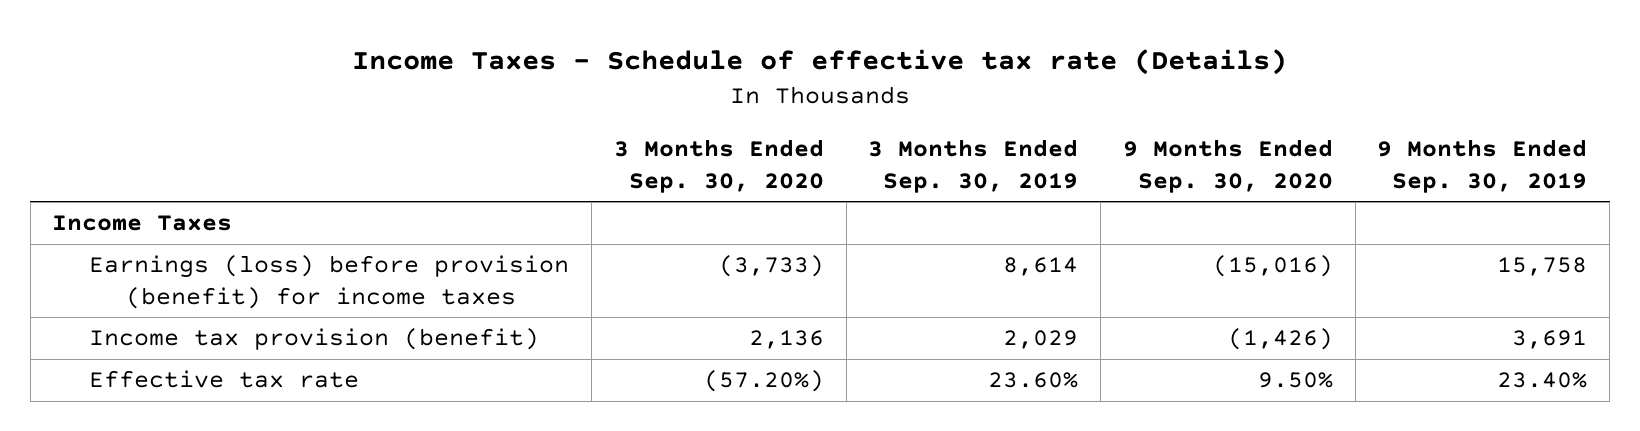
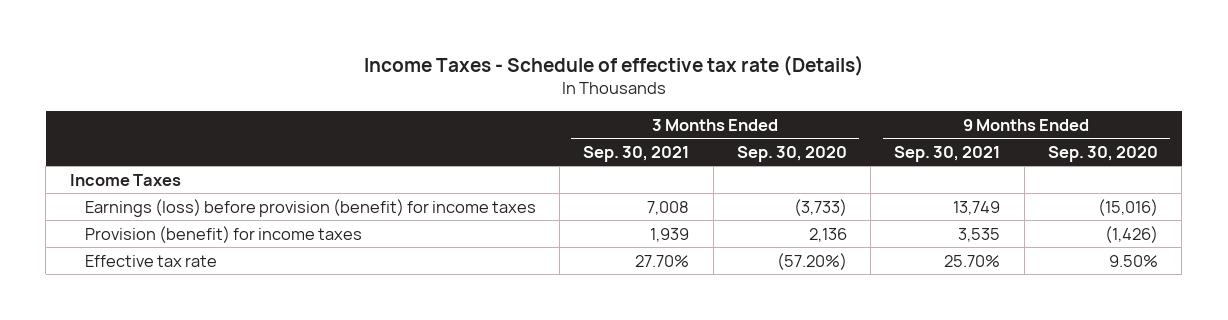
- | 3 Months Ended Sep. 30, 2020 | 3 Months Ended Sep. 30, 2019 | 9 Months Ended Sep. 30, 2020 | 9 Months Ended Sep. 30, 2019
+ | 3 Months Ended Sep. 30, 2021 | 3 Months Ended Sep. 30, 2020 | 9 Months Ended Sep. 30, 2021 | 9 Months Ended Sep. 30, 2020
- Income tax provision (benefit) | 2,136 | 2,029 | (1,426) | 3,691
+ Provision (benefit) for income taxes | 1,939 | 2,136 | 3,535 | (1,426)

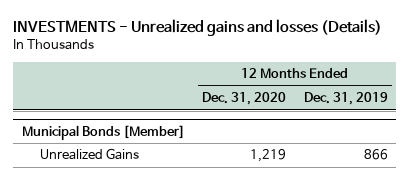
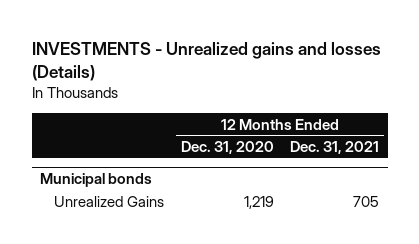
- | 12 Months Ended Dec. 31, 2020 | 12 Months Ended Dec. 31, 2019
+ | 12 Months Ended Dec. 31, 2020 | 12 Months Ended Dec. 31, 2021
- Municipal Bonds [Member]
+ Municipal bonds

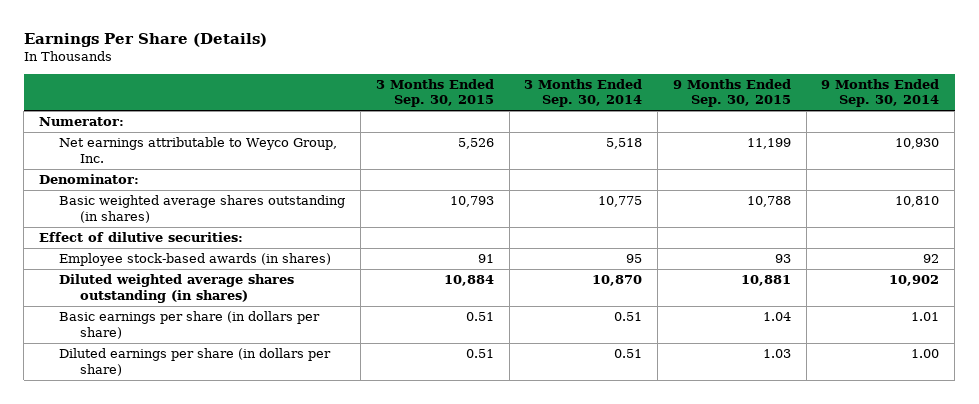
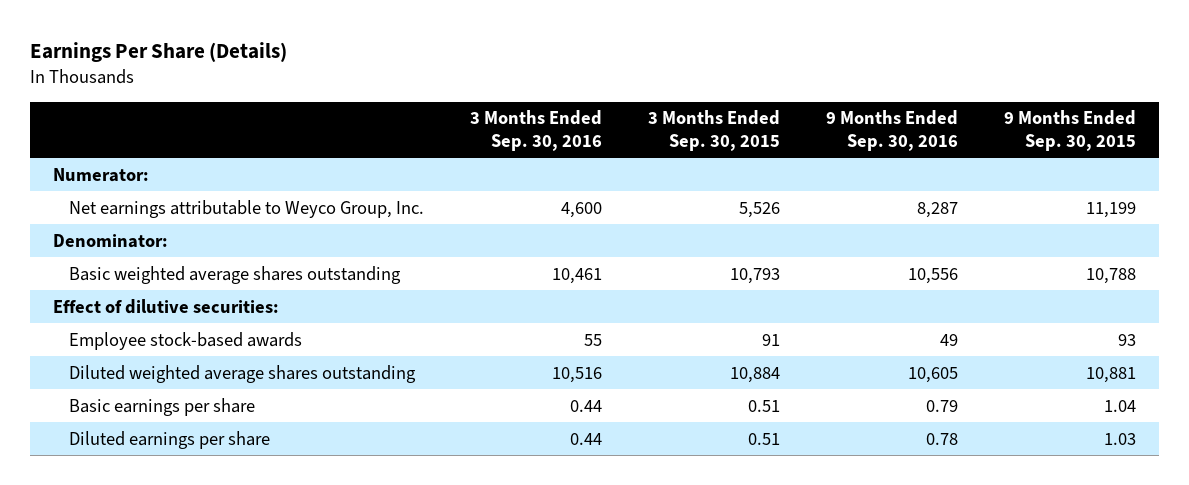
- | 3 Months Ended Sep. 30, 2015 | 3 Months Ended Sep. 30, 2014 | 9 Months Ended Sep. 30, 2015 | 9 Months Ended Sep. 30, 2014
+ | 3 Months Ended Sep. 30, 2016 | 3 Months Ended Sep. 30, 2015 | 9 Months Ended Sep. 30, 2016 | 9 Months Ended Sep. 30, 2015
- Basic weighted average shares outstanding (in shares) | 10,793 | 10,775 | 10,788 | 10,810
+ Basic weighted average shares outstanding | 10,461 | 10,793 | 10,556 | 10,788
- Employee stock-based awards (in shares) | 91 | 95 | 93 | 92
- Diluted weighted average shares outstanding (in shares) | 10,884 | 10,870 | 10,881 | 10,902
- Basic earnings per share (in dollars per share) | 0.51 | 0.51 | 1.04 | 1.01
- Diluted earnings per share (in dollars per share) | 0.51 | 0.51 | 1.03 | 1.00
+ Employee stock-based awards | 55 | 91 | 49 | 93
+ Diluted weighted average shares outstanding | 10,516 | 10,884 | 10,605 | 10,881
+ Basic earnings per share | 0.44 | 0.51 | 0.79 | 1.04
+ Diluted earnings per share | 0.44 | 0.51 | 0.78 | 1.03

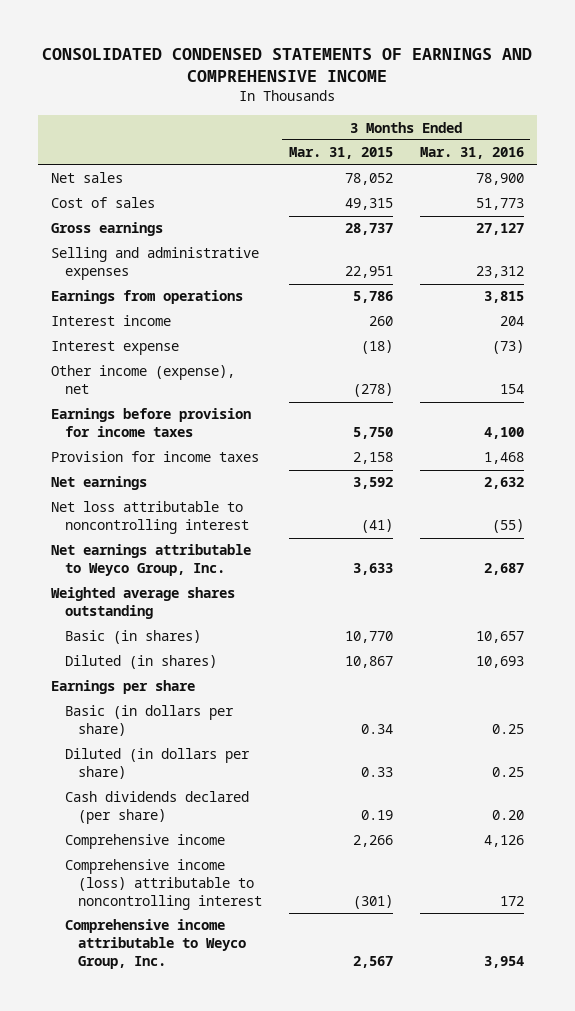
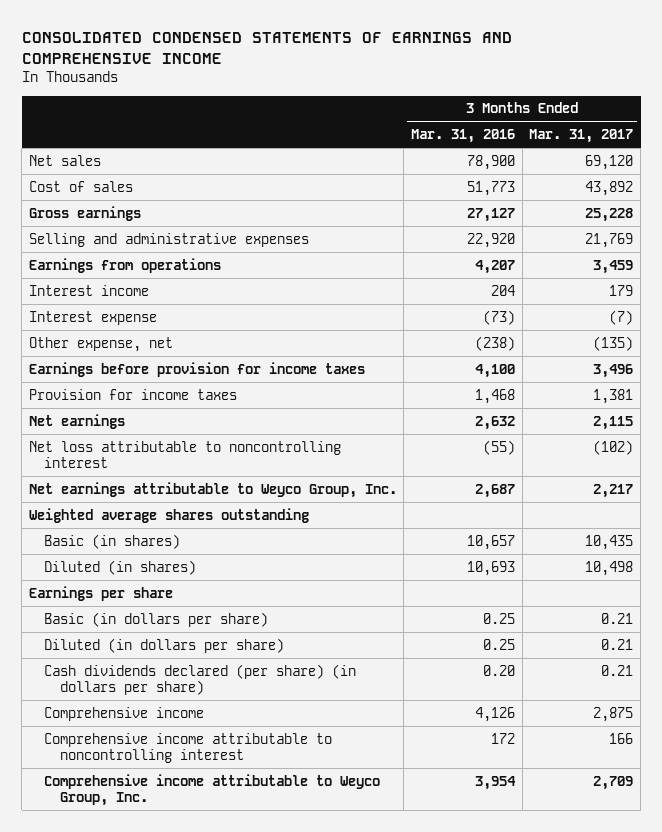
- | 3 Months Ended Mar. 31, 2015 | 3 Months Ended Mar. 31, 2016
+ | 3 Months Ended Mar. 31, 2016 | 3 Months Ended Mar. 31, 2017
- Selling and administrative expenses | 22,951 | 23,312
- Earnings from operations | 5,786 | 3,815
+ Selling and administrative expenses | 22,920 | 21,769
+ Earnings from operations | 4,207 | 3,459
- Other income (expense), net | (278) | 154
+ Other expense, net | (238) | (135)
- Cash dividends declared (per share) | 0.19 | 0.20
+ Cash dividends declared (per share) (in dollars per share) | 0.20 | 0.21
- Comprehensive income (loss) attributable to noncontrolling interest | (301) | 172
+ Comprehensive income attributable to noncontrolling interest | 172 | 166

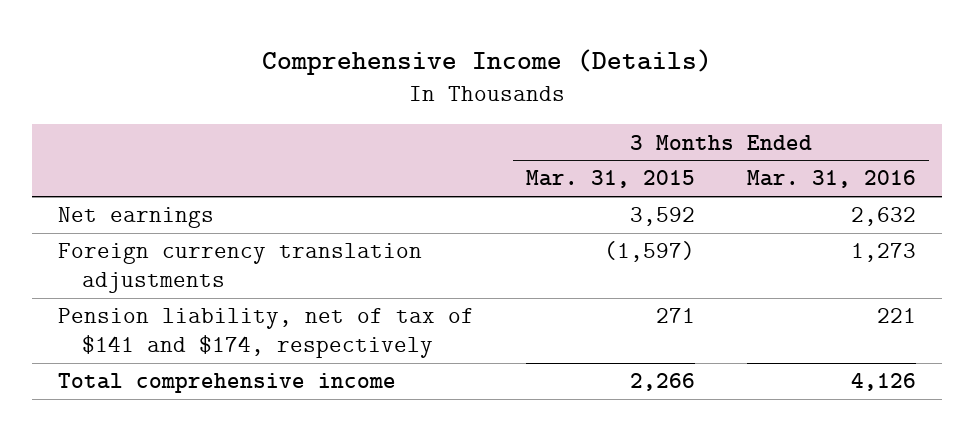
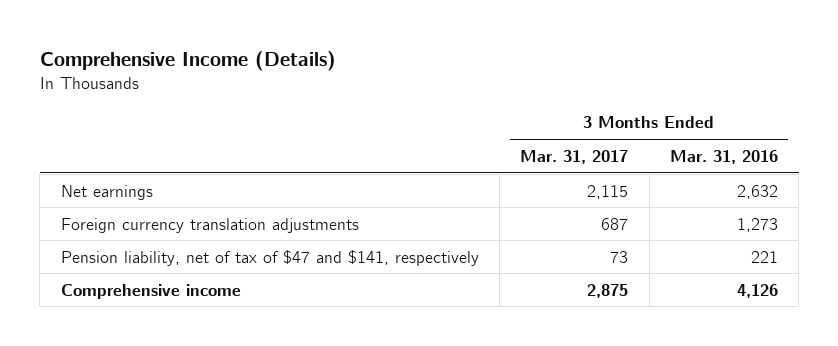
- | 3 Months Ended Mar. 31, 2015 | 3 Months Ended Mar. 31, 2016
+ | 3 Months Ended Mar. 31, 2017 | 3 Months Ended Mar. 31, 2016
- Pension liability, net of tax of $141 and $174, respectively | 271 | 221
- Total comprehensive income | 2,266 | 4,126
+ Pension liability, net of tax of $47 and $141, respectively | 73 | 221
+ Comprehensive income | 2,875 | 4,126

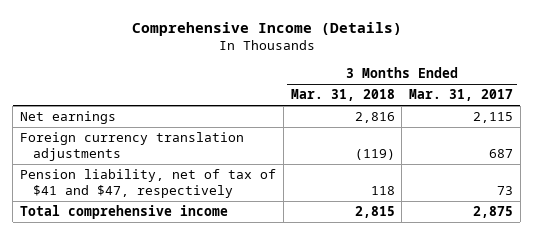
- | 3 Months Ended Mar. 31, 2017 | 3 Months Ended Mar. 31, 2016
+ | 3 Months Ended Mar. 31, 2018 | 3 Months Ended Mar. 31, 2017
- Pension liability, net of tax of $47 and $141, respectively | 73 | 221
- Comprehensive income | 2,875 | 4,126
+ Pension liability, net of tax of $41 and $47, respectively | 118 | 73
+ Total comprehensive income | 2,815 | 2,875

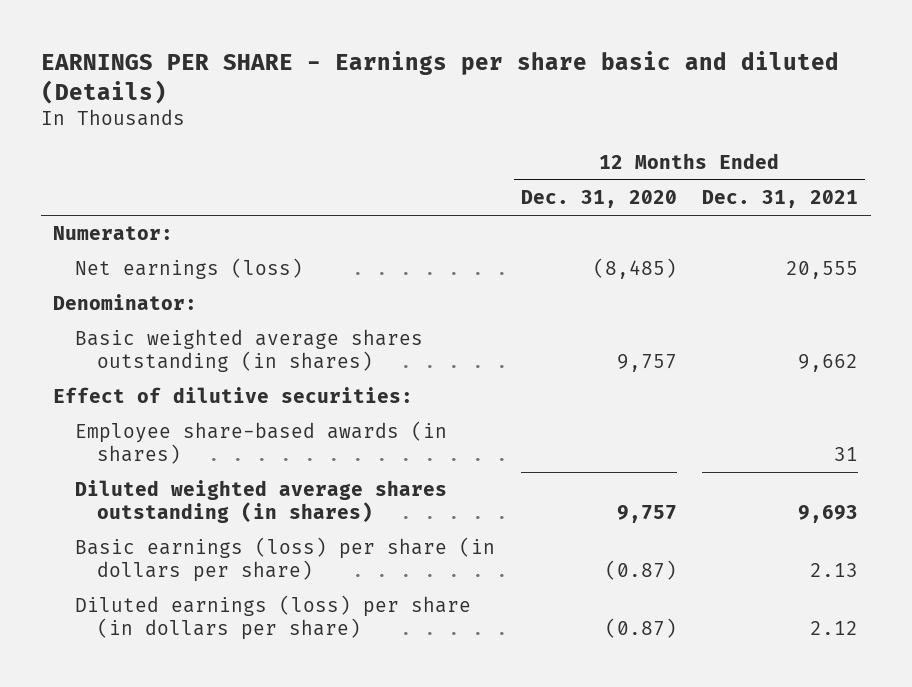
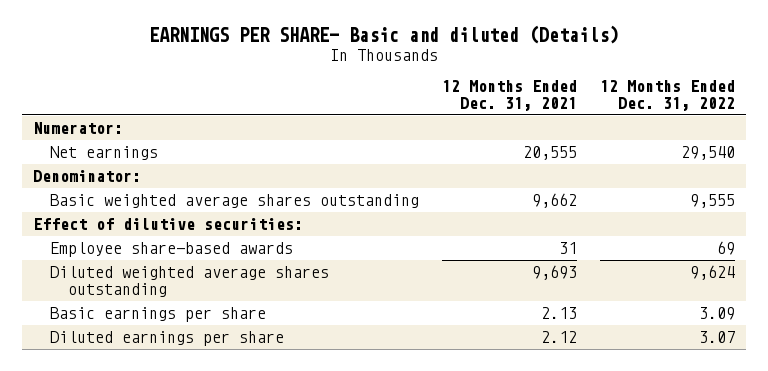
- EARNINGS PER SHARE - Earnings per share basic and diluted (Details)
+ EARNINGS PER SHARE- Basic and diluted (Details)
- | 12 Months Ended Dec. 31, 2020 | 12 Months Ended Dec. 31, 2021
+ | 12 Months Ended Dec. 31, 2021 | 12 Months Ended Dec. 31, 2022
- Net earnings (loss) | (8,485) | 20,555
+ Net earnings | 20,555 | 29,540
- Basic weighted average shares outstanding (in shares) | 9,757 | 9,662
+ Basic weighted average shares outstanding | 9,662 | 9,555
- Employee share-based awards (in shares) | | 31
- Diluted weighted average shares outstanding (in shares) | 9,757 | 9,693
- Basic earnings (loss) per share (in dollars per share) | (0.87) | 2.13
- Diluted earnings (loss) per share (in dollars per share) | (0.87) | 2.12
+ Employee share-based awards | 31 | 69
+ Diluted weighted average shares outstanding | 9,693 | 9,624
+ Basic earnings per share | 2.13 | 3.09
+ Diluted earnings per share | 2.12 | 3.07

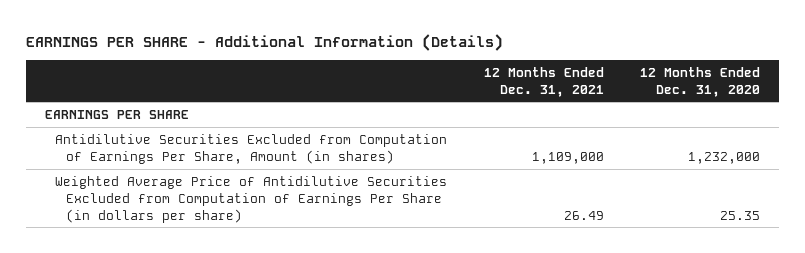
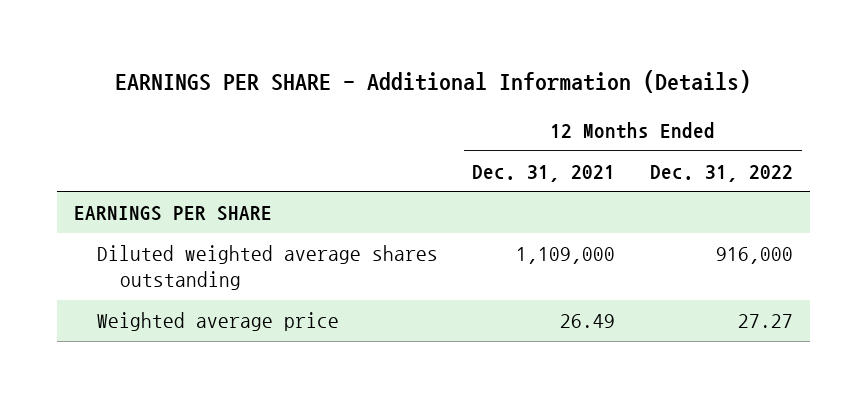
- | 12 Months Ended Dec. 31, 2021 | 12 Months Ended Dec. 31, 2020
+ | 12 Months Ended Dec. 31, 2021 | 12 Months Ended Dec. 31, 2022
- Antidilutive Securities Excluded from Computation of Earnings Per Share, Amount (in shares) | 1,109,000 | 1,232,000
- Weighted Average Price of Antidilutive Securities Excluded from Computation of Earnings Per Share (in dollars per share) | 26.49 | 25.35
+ Diluted weighted average shares outstanding | 1,109,000 | 916,000
+ Weighted average price | 26.49 | 27.27

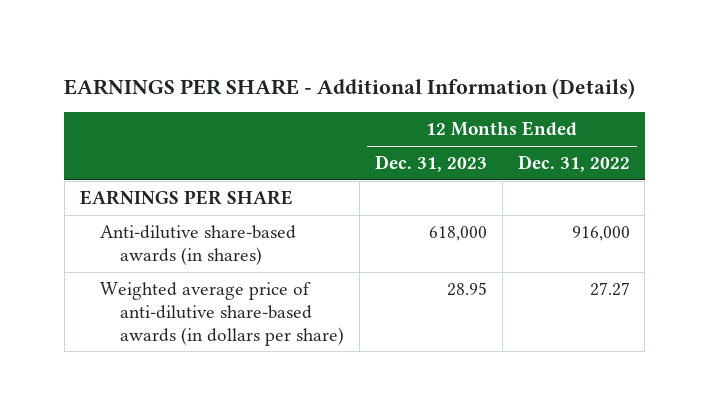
- | 12 Months Ended Dec. 31, 2021 | 12 Months Ended Dec. 31, 2022
+ | 12 Months Ended Dec. 31, 2023 | 12 Months Ended Dec. 31, 2022
- Diluted weighted average shares outstanding | 1,109,000 | 916,000
- Weighted average price | 26.49 | 27.27
+ Anti-dilutive share-based awards (in shares) | 618,000 | 916,000
+ Weighted average price of anti-dilutive share-based awards (in dollars per share) | 28.95 | 27.27

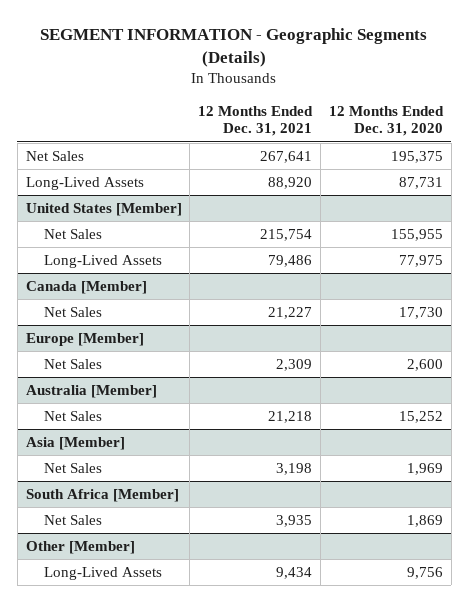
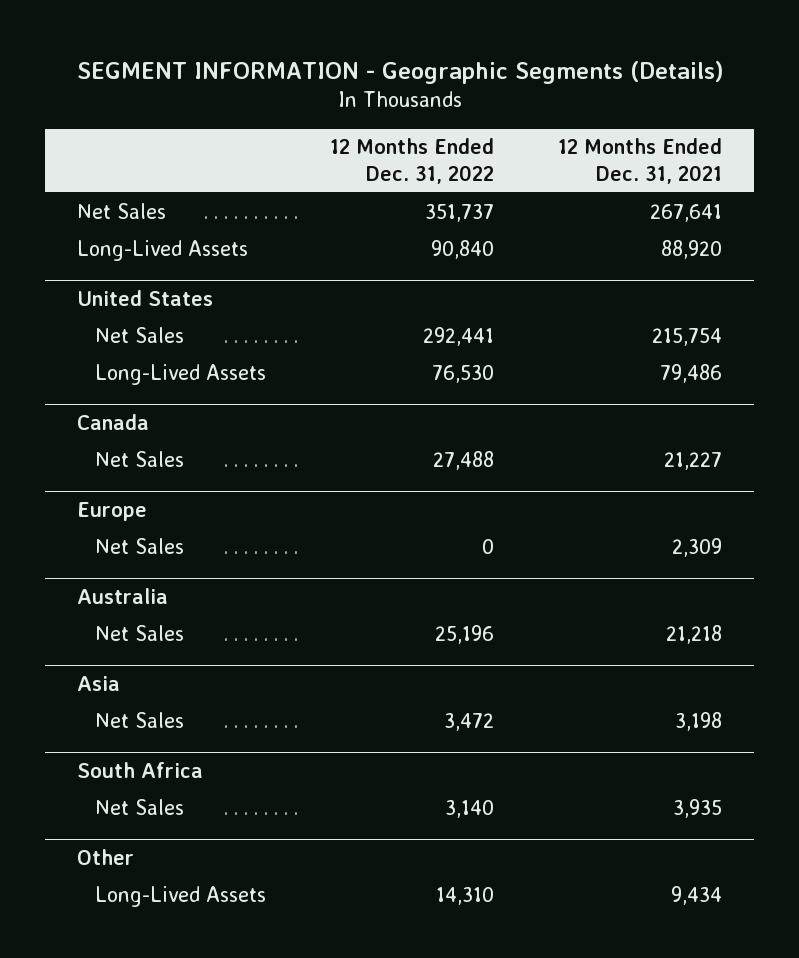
- | 12 Months Ended Dec. 31, 2021 | 12 Months Ended Dec. 31, 2020
+ | 12 Months Ended Dec. 31, 2022 | 12 Months Ended Dec. 31, 2021
- United States [Member]
+ United States
- Canada [Member]
+ Canada
- Europe [Member]
+ Europe
- Australia [Member]
+ Australia
- Asia [Member]
+ Asia
- South Africa [Member]
+ South Africa
- Other [Member]
+ Other

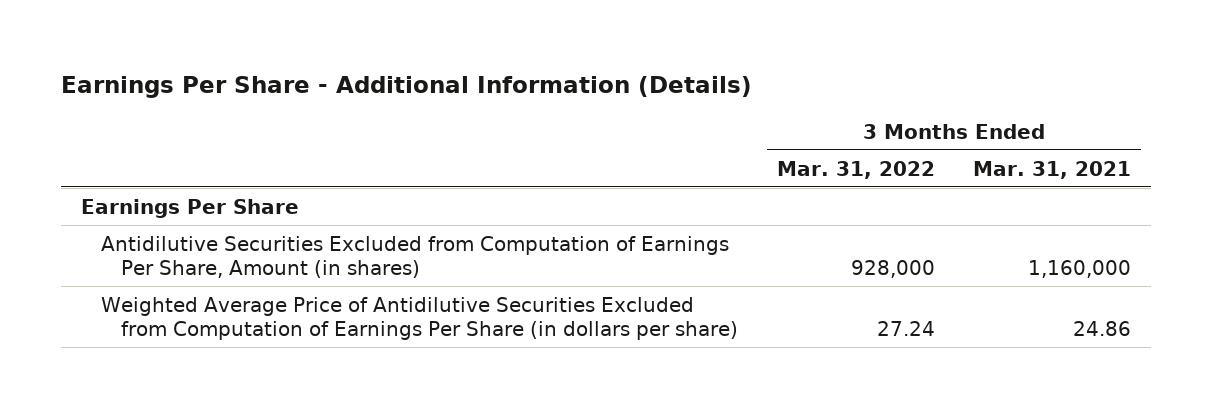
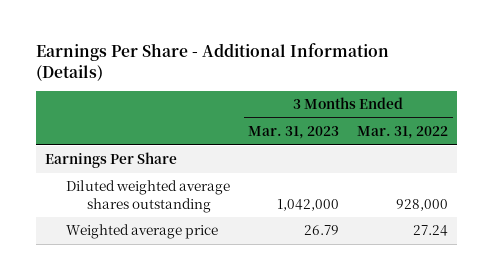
- | 3 Months Ended Mar. 31, 2022 | 3 Months Ended Mar. 31, 2021
+ | 3 Months Ended Mar. 31, 2023 | 3 Months Ended Mar. 31, 2022
- Antidilutive Securities Excluded from Computation of Earnings Per Share, Amount (in shares) | 928,000 | 1,160,000
- Weighted Average Price of Antidilutive Securities Excluded from Computation of Earnings Per Share (in dollars per share) | 27.24 | 24.86
+ Diluted weighted average shares outstanding | 1,042,000 | 928,000
+ Weighted average price | 26.79 | 27.24

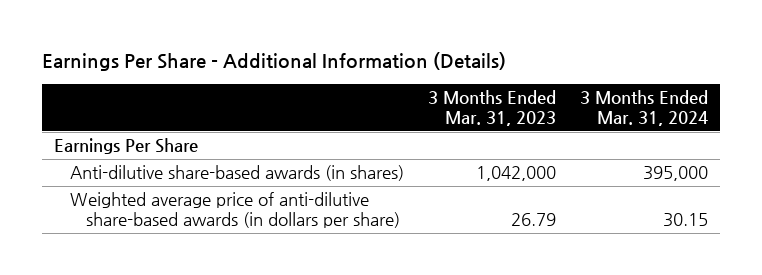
- | 3 Months Ended Mar. 31, 2023 | 3 Months Ended Mar. 31, 2022
+ | 3 Months Ended Mar. 31, 2023 | 3 Months Ended Mar. 31, 2024
- Diluted weighted average shares outstanding | 1,042,000 | 928,000
- Weighted average price | 26.79 | 27.24
+ Anti-dilutive share-based awards (in shares) | 1,042,000 | 395,000
+ Weighted average price of anti-dilutive share-based awards (in dollars per share) | 26.79 | 30.15

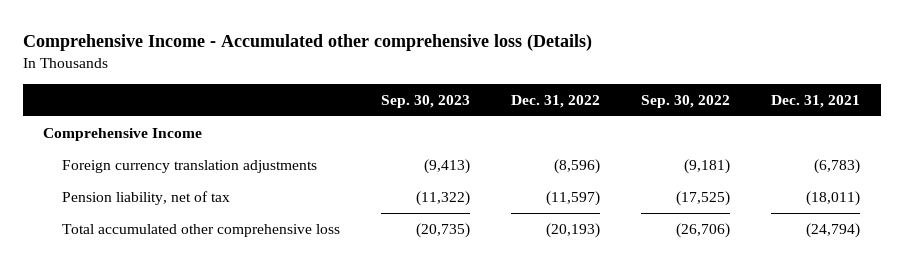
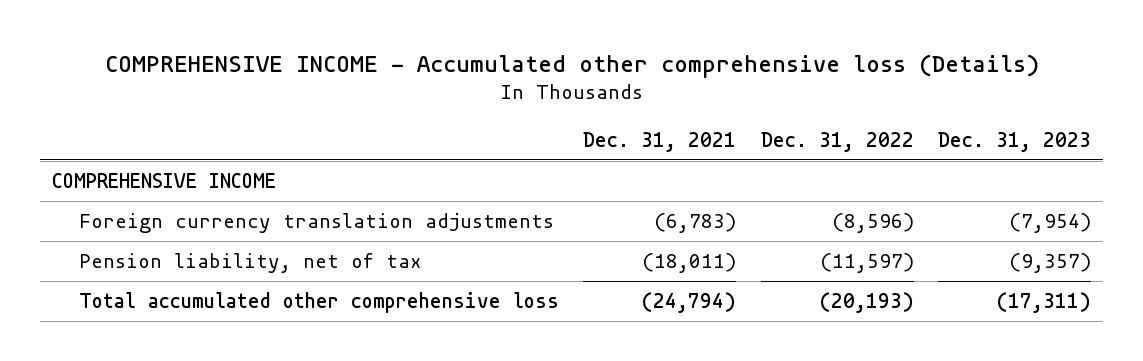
- Comprehensive Income - Accumulated other comprehensive loss (Details)
+ COMPREHENSIVE INCOME - Accumulated other comprehensive loss (Details)
- | Sep. 30, 2023 | Dec. 31, 2022 | Sep. 30, 2022 | Dec. 31, 2021
+ | Dec. 31, 2021 | Dec. 31, 2022 | Dec. 31, 2023
- Comprehensive Income
+ COMPREHENSIVE INCOME

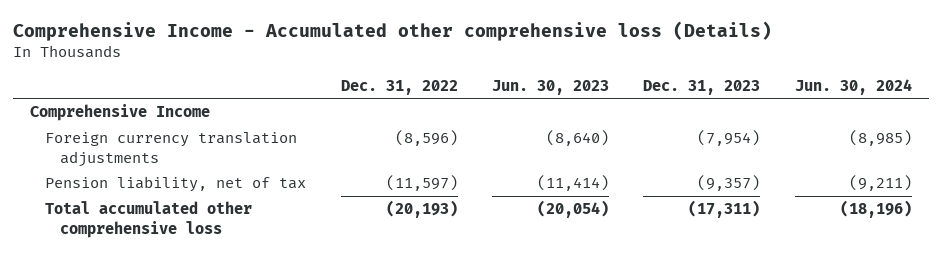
- COMPREHENSIVE INCOME - Accumulated other comprehensive loss (Details)
+ Comprehensive Income - Accumulated other comprehensive loss (Details)
- | Dec. 31, 2021 | Dec. 31, 2022 | Dec. 31, 2023
+ | Dec. 31, 2022 | Jun. 30, 2023 | Dec. 31, 2023 | Jun. 30, 2024
- COMPREHENSIVE INCOME
+ Comprehensive Income

